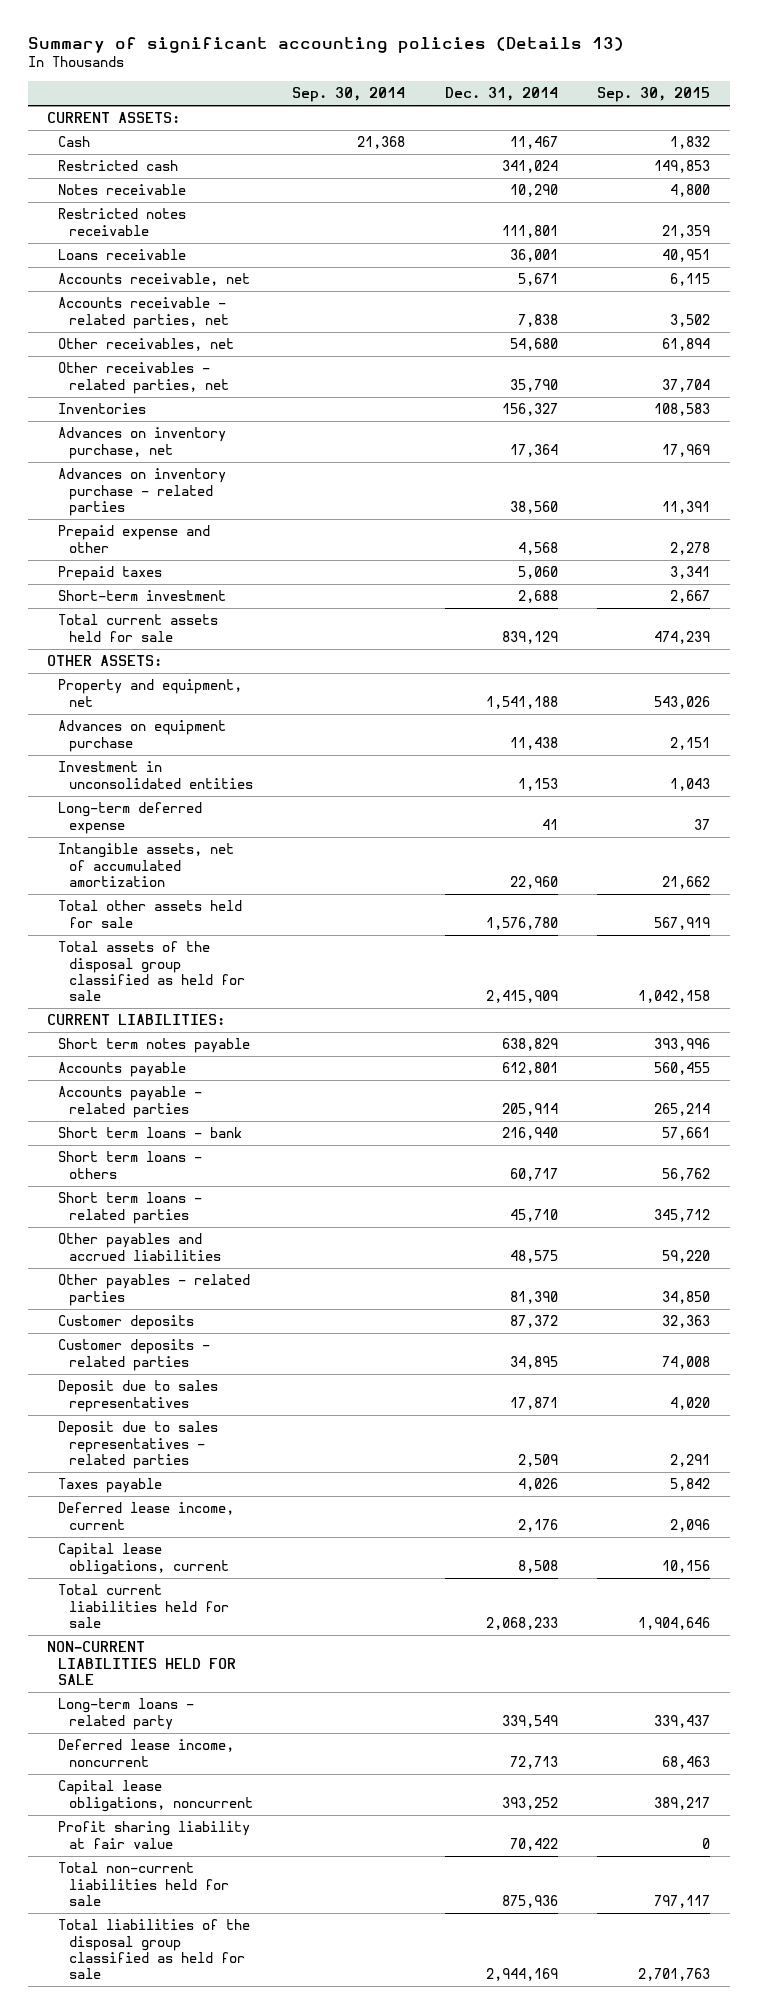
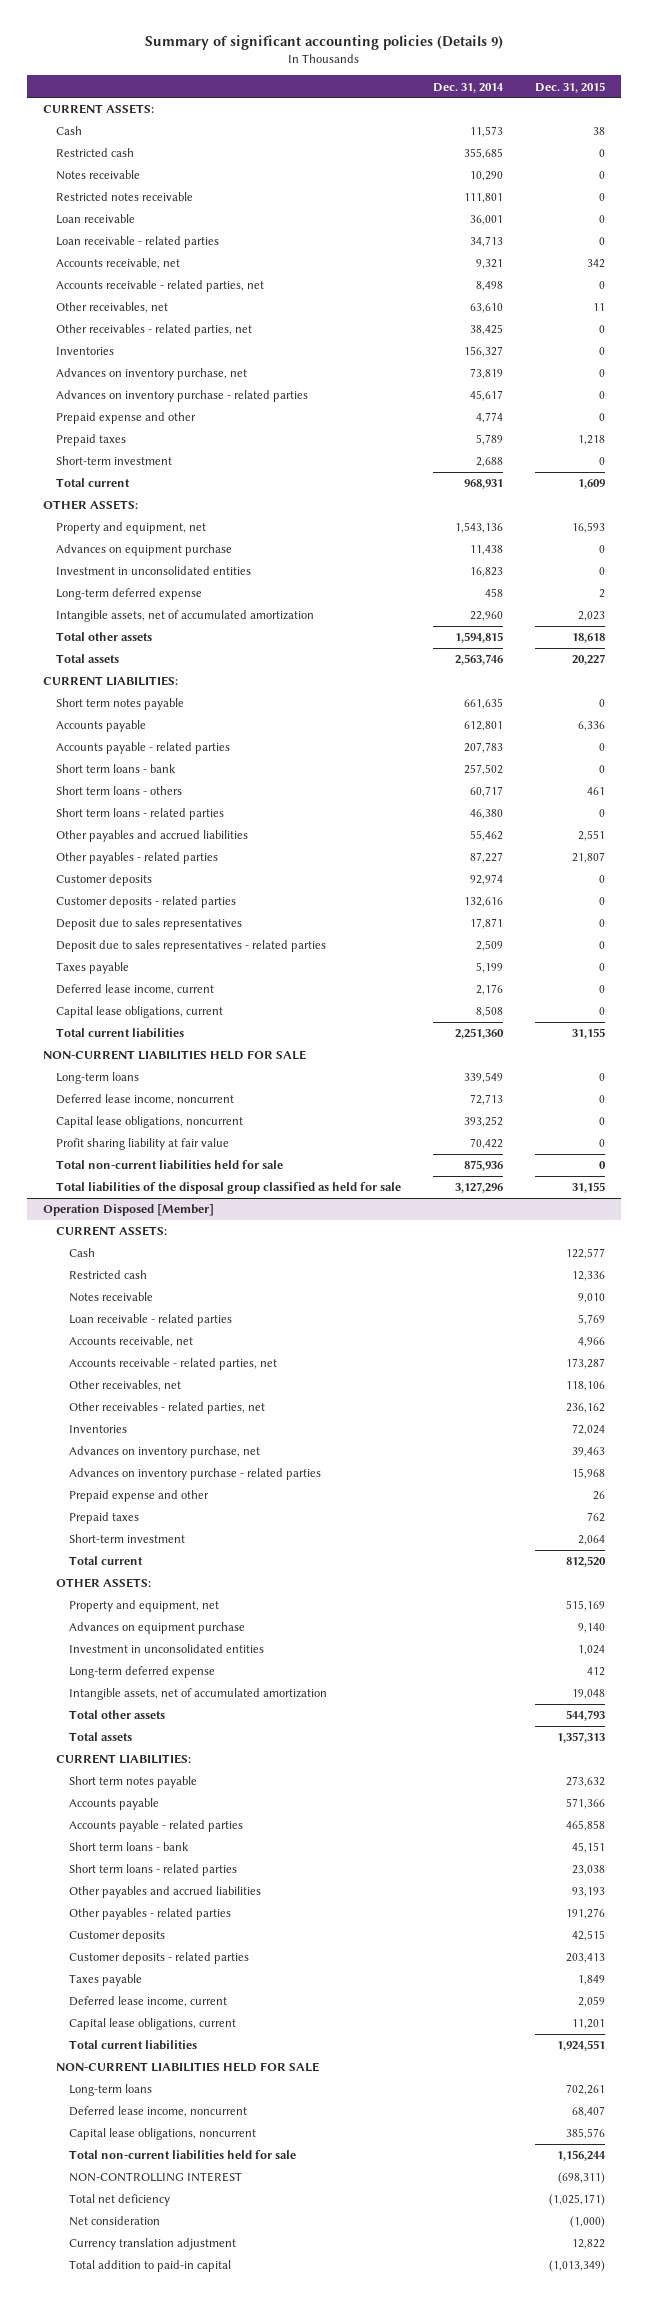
- Summary of significant accounting policies (Details 13)
+ Summary of significant accounting policies (Details 9)
- | Sep. 30, 2014 | Dec. 31, 2014 | Sep. 30, 2015
+ | Dec. 31, 2014 | Dec. 31, 2015
- Cash | 21,368 | 11,467 | 1,832
- Restricted cash | | 341,024 | 149,853
+ Cash | 11,573 | 38
+ Restricted cash | 355,685 | 0
- Loans receivable | | 36,001 | 40,951
- Accounts receivable, net | | 5,671 | 6,115
- Accounts receivable - related parties, net | | 7,838 | 3,502
- Other receivables, net | | 54,680 | 61,894
- Other receivables - related parties, net | | 35,790 | 37,704
+ Loan receivable | 36,001 | 0
+ Loan receivable - related parties | 34,713 | 0
+ Accounts receivable, net | 9,321 | 342
+ Accounts receivable - related parties, net | 8,498 | 0
+ Other receivables, net | 63,610 | 11
+ Other receivables - related parties, net | 38,425 | 0
- Advances on inventory purchase, net | | 17,364 | 17,969
- Advances on inventory purchase - related parties | | 38,560 | 11,391
- Prepaid expense and other | | 4,568 | 2,278
- Prepaid taxes | | 5,060 | 3,341
+ Advances on inventory purchase, net | 73,819 | 0
+ Advances on inventory purchase - related parties | 45,617 | 0
+ Prepaid expense and other | 4,774 | 0
+ Prepaid taxes | 5,789 | 1,218
- Total current assets held for sale | | 839,129 | 474,239
+ Total current | 968,931 | 1,609
- Property and equipment, net | | 1,541,188 | 543,026
+ Property and equipment, net | 1,543,136 | 16,593
- Investment in unconsolidated entities | | 1,153 | 1,043
- Long-term deferred expense | | 41 | 37
+ Investment in unconsolidated entities | 16,823 | 0
+ Long-term deferred expense | 458 | 2
- Total other assets held for sale | | 1,576,780 | 567,919
- Total assets of the disposal group classified as held for sale | | 2,415,909 | 1,042,158
+ Total other assets | 1,594,815 | 18,618
+ Total assets | 2,563,746 | 20,227
- Short term notes payable | | 638,829 | 393,996
+ Short term notes payable | 661,635 | 0
- Accounts payable - related parties | | 205,914 | 265,214
- Short term loans - bank | | 216,940 | 57,661
+ Accounts payable - related parties | 207,783 | 0
+ Short term loans - bank | 257,502 | 0
- Short term loans - related parties | | 45,710 | 345,712
- Other payables and accrued liabilities | | 48,575 | 59,220
- Other payables - related parties | | 81,390 | 34,850
- Customer deposits | | 87,372 | 32,363
- Customer deposits - related parties | | 34,895 | 74,008
+ Short term loans - related parties | 46,380 | 0
+ Other payables and accrued liabilities | 55,462 | 2,551
+ Other payables - related parties | 87,227 | 21,807
+ Customer deposits | 92,974 | 0
+ Customer deposits - related parties | 132,616 | 0
- Taxes payable | | 4,026 | 5,842
+ Taxes payable | 5,199 | 0
- Total current liabilities held for sale | | 2,068,233 | 1,904,646
+ Total current liabilities | 2,251,360 | 31,155
- Long-term loans - related party | | 339,549 | 339,437
+ Long-term loans | 339,549 | 0
- Total liabilities of the disposal group classified as held for sale | | 2,944,169 | 2,701,763
+ Total liabilities of the disposal group classified as held for sale | 3,127,296 | 31,155
+ Operation Disposed [Member]
+ CURRENT ASSETS:
+ Cash | | 122,577
+ Restricted cash | | 12,336
+ Notes receivable | | 9,010
+ Loan receivable - related parties | | 5,769
+ Accounts receivable, net | | 4,966
+ Accounts receivable - related parties, net | | 173,287
+ Other receivables, net | | 118,106
+ Other receivables - related parties, net | | 236,162
+ Inventories | | 72,024
+ Advances on inventory purchase, net | | 39,463
+ Advances on inventory purchase - related parties | | 15,968
+ Prepaid expense and other | | 26
+ Prepaid taxes | | 762
+ Short-term investment | | 2,064
+ Total current | | 812,520
+ OTHER ASSETS:
+ Property and equipment, net | | 515,169
+ Advances on equipment purchase | | 9,140
+ Investment in unconsolidated entities | | 1,024
+ Long-term deferred expense | | 412
+ Intangible assets, net of accumulated amortization | | 19,048
+ Total other assets | | 544,793
+ Total assets | | 1,357,313
+ CURRENT LIABILITIES:
+ Short term notes payable | | 273,632
+ Accounts payable | | 571,366
+ Accounts payable - related parties | | 465,858
+ Short term loans - bank | | 45,151
+ Short term loans - related parties | | 23,038
+ Other payables and accrued liabilities | | 93,193
+ Other payables - related parties | | 191,276
+ Customer deposits | | 42,515
+ Customer deposits - related parties | | 203,413
+ Taxes payable | | 1,849
+ Deferred lease income, current | | 2,059
+ Capital lease obligations, current | | 11,201
+ Total current liabilities | | 1,924,551
+ NON-CURRENT LIABILITIES HELD FOR SALE
+ Long-term loans | | 702,261
+ Deferred lease income, noncurrent | | 68,407
+ Capital lease obligations, noncurrent | | 385,576
+ Total non-current liabilities held for sale | | 1,156,244
+ NON-CONTROLLING INTEREST | | (698,311)
+ Total net deficiency | | (1,025,171)
+ Net consideration | | (1,000)
+ Currency translation adjustment | | 12,822
+ Total addition to paid-in capital | | (1,013,349)

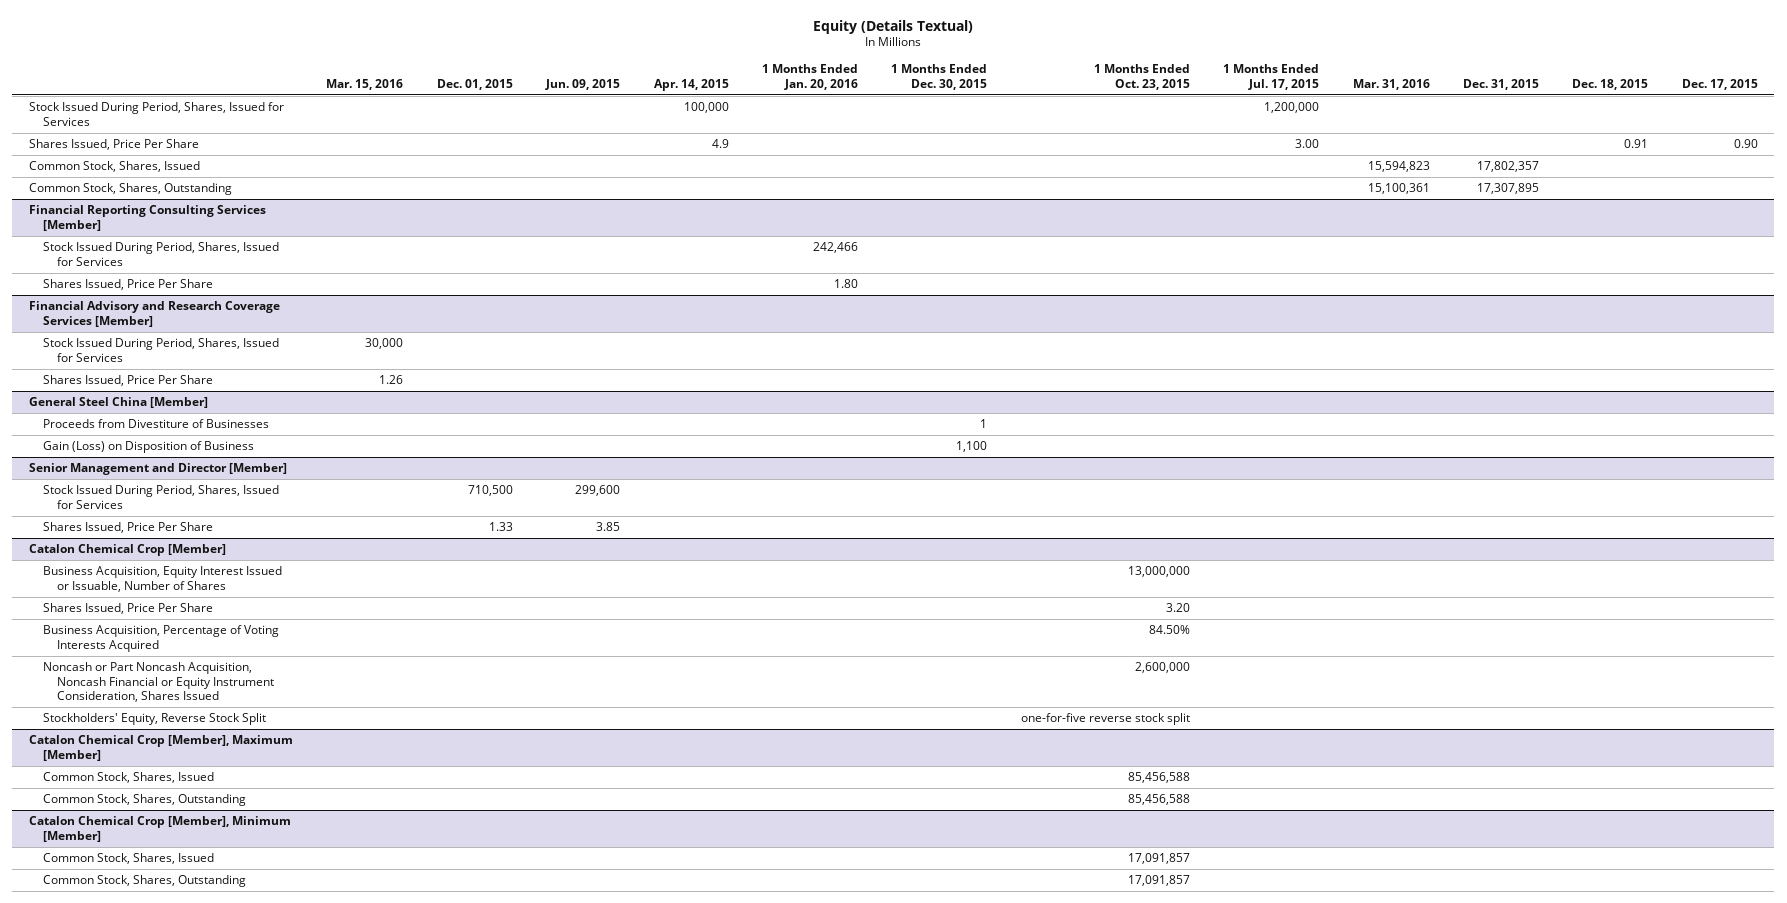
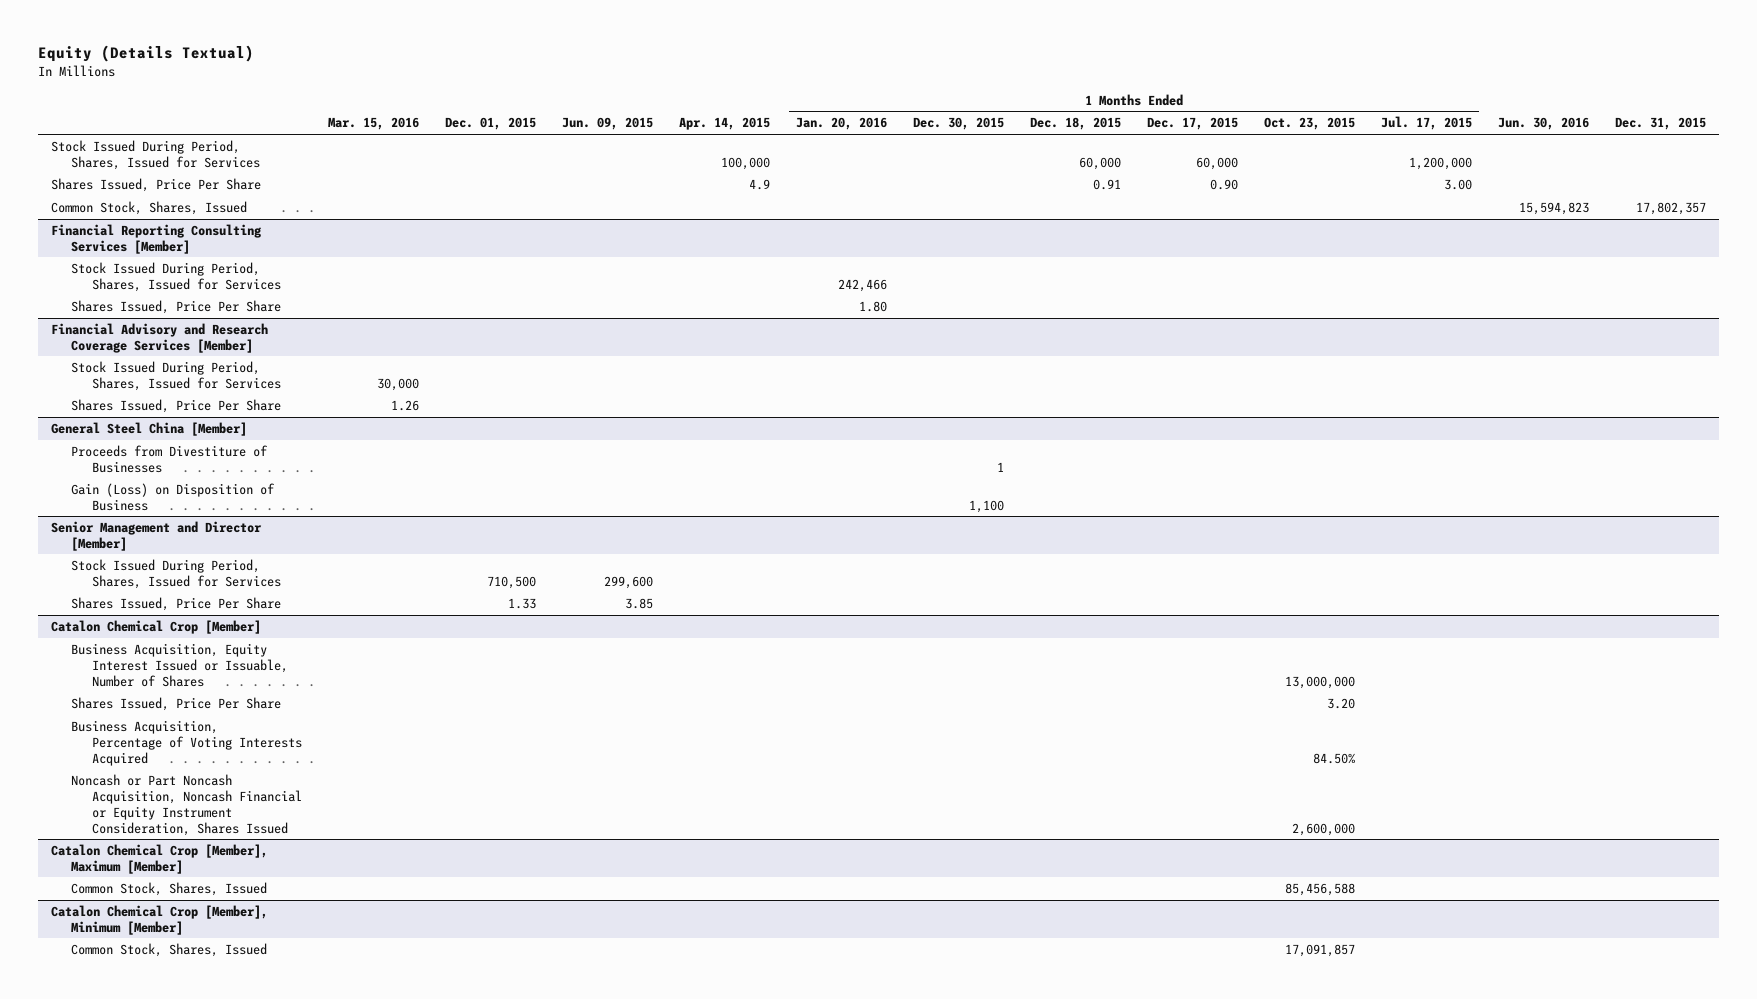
- | Mar. 15, 2016 | Dec. 01, 2015 | Jun. 09, 2015 | Apr. 14, 2015 | 1 Months Ended Jan. 20, 2016 | 1 Months Ended Dec. 30, 2015 | 1 Months Ended Oct. 23, 2015 | 1 Months Ended Jul. 17, 2015 | Mar. 31, 2016 | Dec. 31, 2015 | Dec. 18, 2015 | Dec. 17, 2015
+ | Mar. 15, 2016 | Dec. 01, 2015 | Jun. 09, 2015 | Apr. 14, 2015 | 1 Months Ended Jan. 20, 2016 | 1 Months Ended Dec. 30, 2015 | 1 Months Ended Dec. 18, 2015 | 1 Months Ended Dec. 17, 2015 | 1 Months Ended Oct. 23, 2015 | 1 Months Ended Jul. 17, 2015 | Jun. 30, 2016 | Dec. 31, 2015
- Common Stock, Shares, Outstanding | | | | | | | | | 15,100,361 | 17,307,895 | |
@ Catalon Chemical Crop [Member]
- Stockholders' Equity, Reverse Stock Split | | | | | | | one-for-five reverse stock split | | | | |
@ Catalon Chemical Crop [Member], Maximum [Member]
- Common Stock, Shares, Outstanding | | | | | | | 85,456,588 | | | | |
@ Catalon Chemical Crop [Member], Minimum [Member]
- Common Stock, Shares, Outstanding | | | | | | | 17,091,857 | | | | |

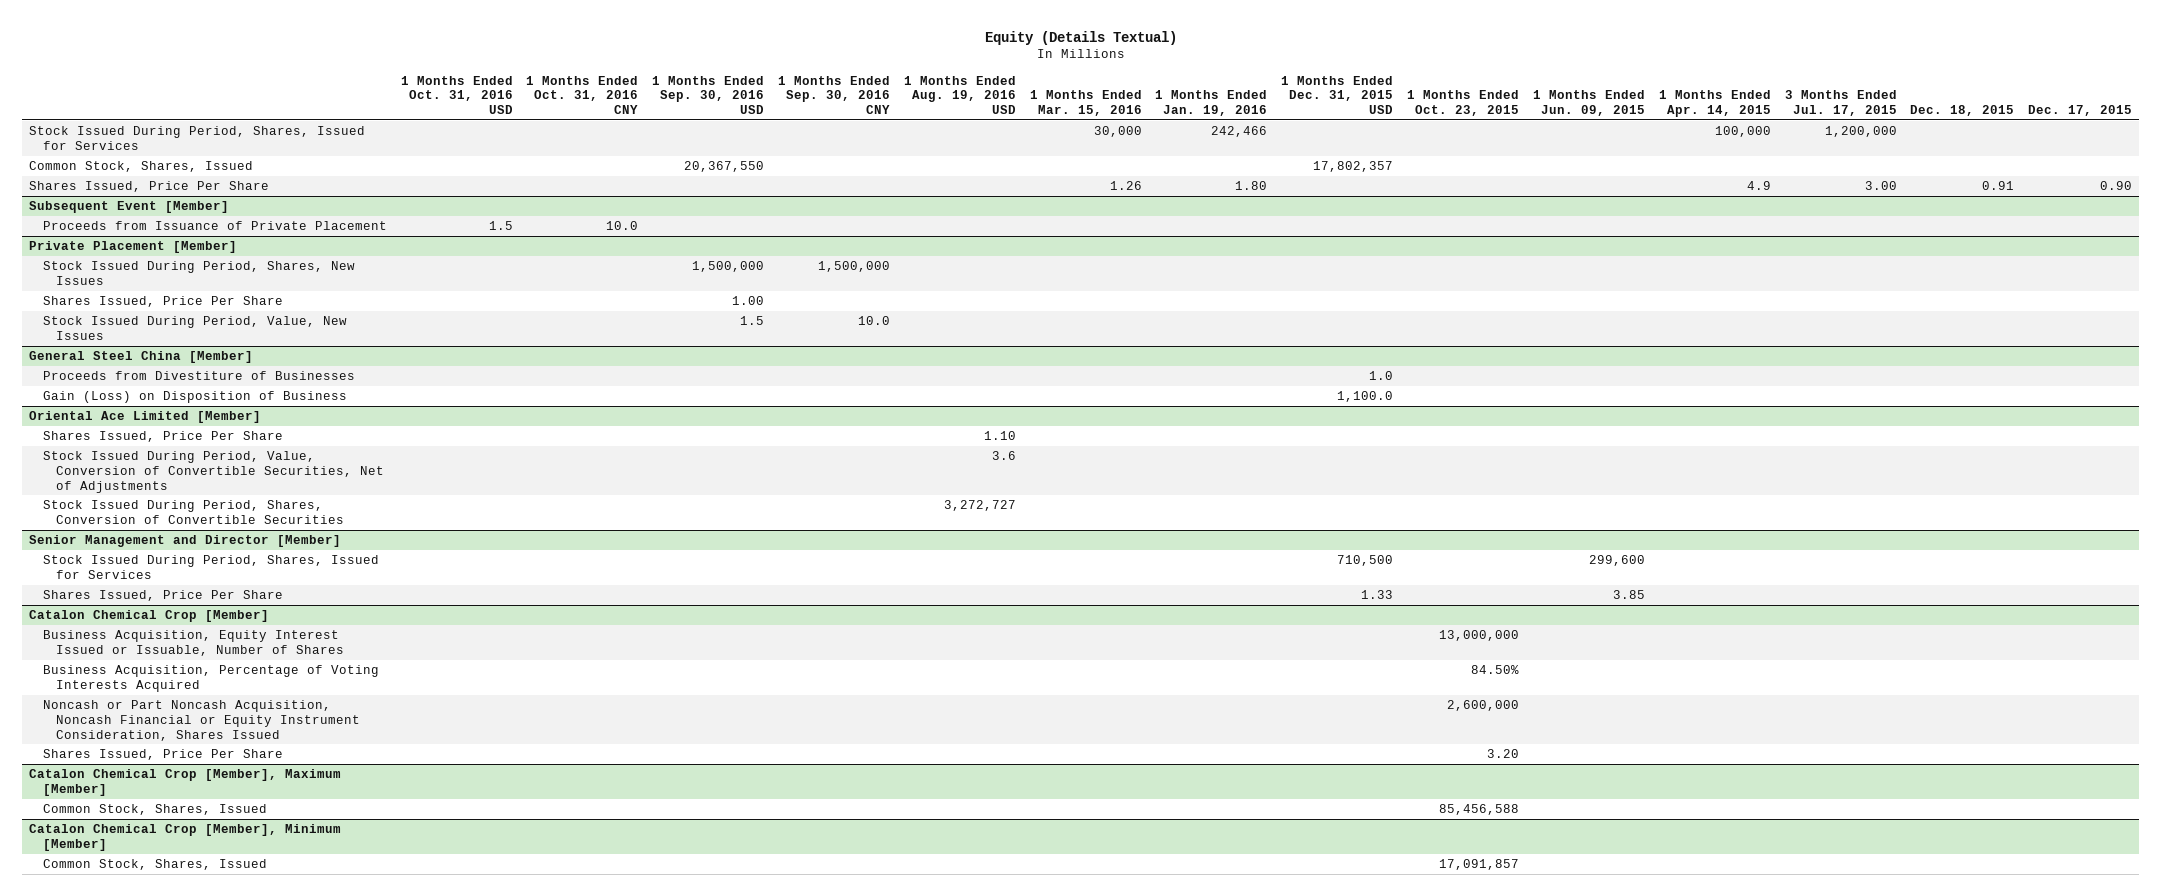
- | Mar. 15, 2016 | Dec. 01, 2015 | Jun. 09, 2015 | Apr. 14, 2015 | 1 Months Ended Jan. 20, 2016 | 1 Months Ended Dec. 30, 2015 | 1 Months Ended Dec. 18, 2015 | 1 Months Ended Dec. 17, 2015 | 1 Months Ended Oct. 23, 2015 | 1 Months Ended Jul. 17, 2015 | Jun. 30, 2016 | Dec. 31, 2015
+ | 1 Months Ended Oct. 31, 2016 USD | 1 Months Ended Oct. 31, 2016 CNY | 1 Months Ended Sep. 30, 2016 USD | 1 Months Ended Sep. 30, 2016 CNY | 1 Months Ended Aug. 19, 2016 USD | 1 Months Ended Mar. 15, 2016 | 1 Months Ended Jan. 19, 2016 | 1 Months Ended Dec. 31, 2015 USD | 1 Months Ended Oct. 23, 2015 | 1 Months Ended Jun. 09, 2015 | 1 Months Ended Apr. 14, 2015 | 3 Months Ended Jul. 17, 2015 | Dec. 18, 2015 | Dec. 17, 2015
- Financial Reporting Consulting Services [Member]
- Stock Issued During Period, Shares, Issued for Services | | | | | 242,466 | | | | | | |
- Shares Issued, Price Per Share | | | | | 1.80 | | | | | | |
- Financial Advisory and Research Coverage Services [Member]
- Stock Issued During Period, Shares, Issued for Services | 30,000 | | | | | | | | | | |
- Shares Issued, Price Per Share | 1.26 | | | | | | | | | | |
moved down: Shares Issued, Price Per Share | | | | | | 1.26 | 1.80 | | | | 4.9 | 3.00 | 0.91 | 0.90
+ Subsequent Event [Member]
+ Proceeds from Issuance of Private Placement | 1.5 | 10.0 | | | | | | | | | | | |
+ Private Placement [Member]
+ Stock Issued During Period, Shares, New Issues | | | 1,500,000 | 1,500,000 | | | | | | | | | |
+ Shares Issued, Price Per Share | | | 1.00 | | | | | | | | | | |
+ Stock Issued During Period, Value, New Issues | | | 1.5 | 10.0 | | | | | | | | | |
+ Oriental Ace Limited [Member]
+ Shares Issued, Price Per Share | | | | | 1.10 | | | | | | | | |
+ Stock Issued During Period, Value, Conversion of Convertible Securities, Net of Adjustments | | | | | 3.6 | | | | | | | | |
+ Stock Issued During Period, Shares, Conversion of Convertible Securities | | | | | 3,272,727 | | | | | | | | |
@ Catalon Chemical Crop [Member]
moved down: Shares Issued, Price Per Share | | | | | | | | | 3.20 | | | | |

